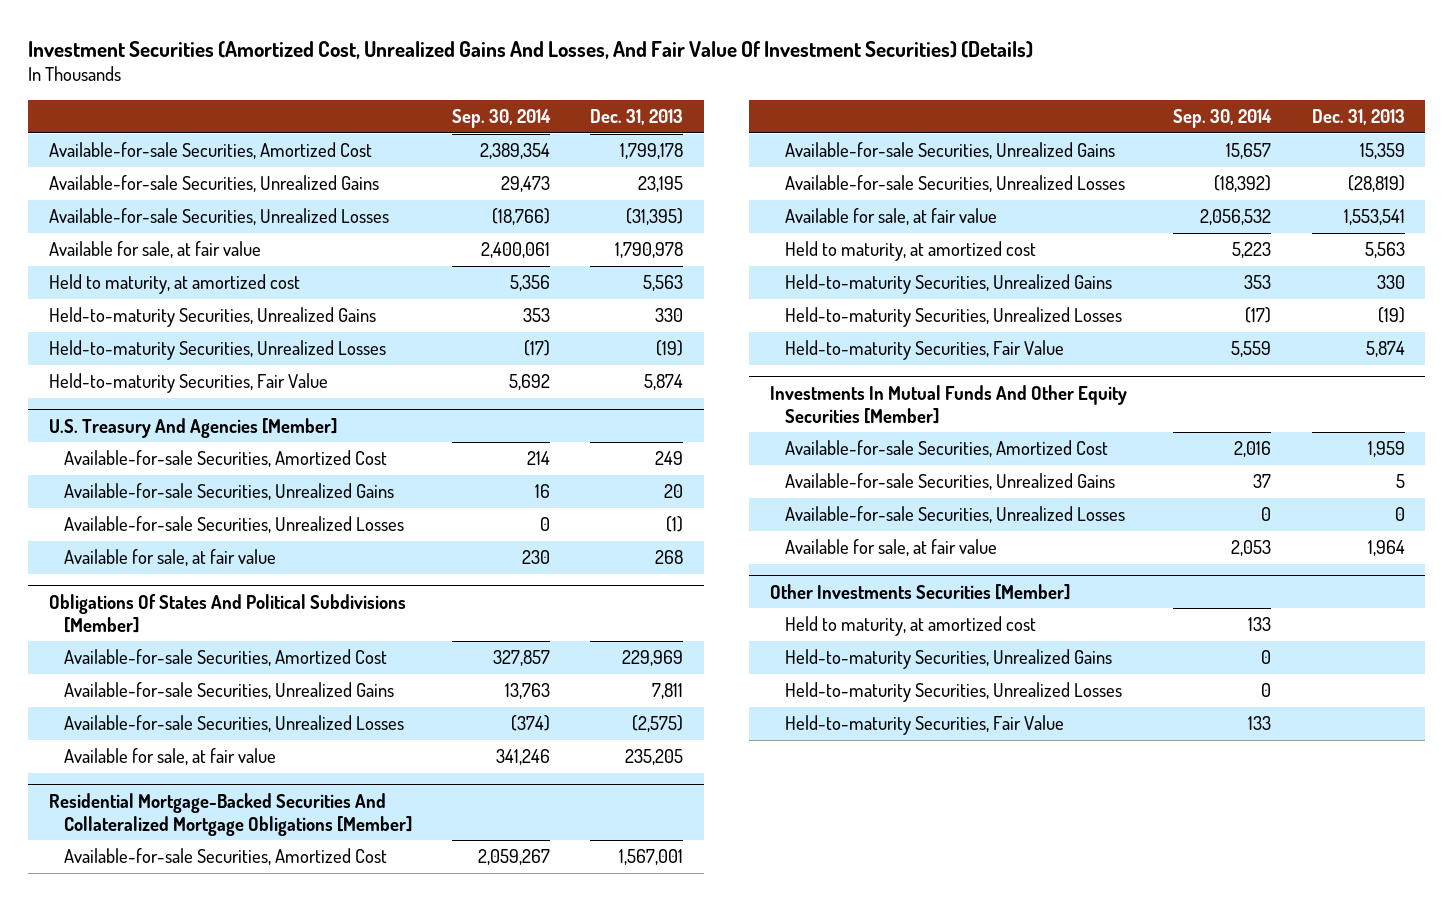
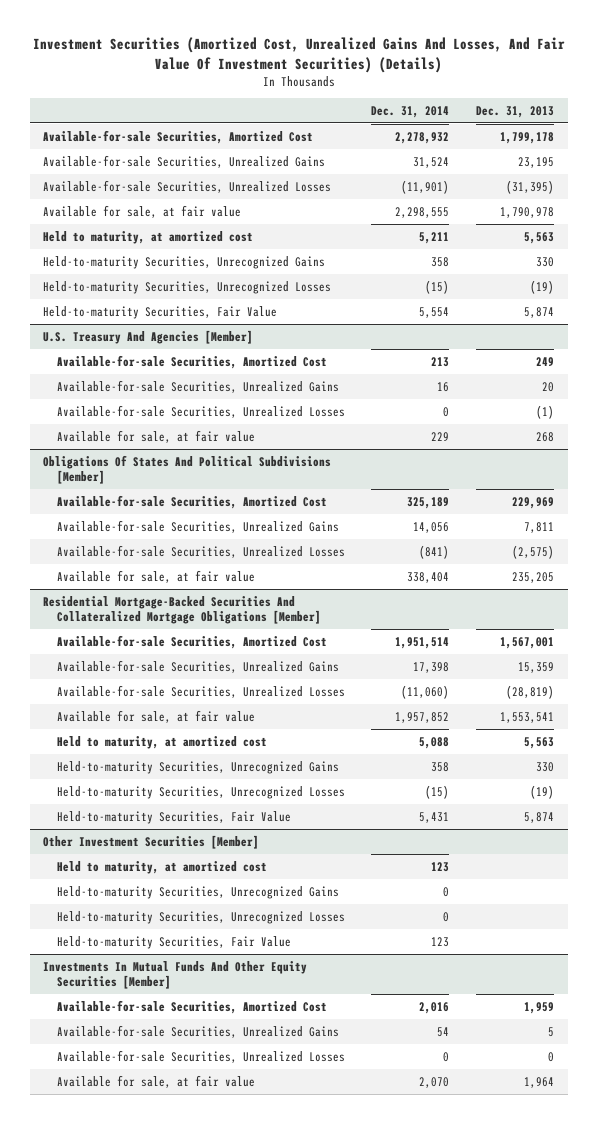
- | Sep. 30, 2014 | Dec. 31, 2013
+ | Dec. 31, 2014 | Dec. 31, 2013
- Held-to-maturity Securities, Unrealized Gains | 353 | 330
- Held-to-maturity Securities, Unrealized Losses | (17) | (19)
+ Held-to-maturity Securities, Unrecognized Gains | 358 | 330
+ Held-to-maturity Securities, Unrecognized Losses | (15) | (19)
@ Residential Mortgage-Backed Securities And Collateralized Mortgage Obligations [Member]
- Held-to-maturity Securities, Unrealized Gains | 353 | 330
- Held-to-maturity Securities, Unrealized Losses | (17) | (19)
+ Held-to-maturity Securities, Unrecognized Gains | 358 | 330
+ Held-to-maturity Securities, Unrecognized Losses | (15) | (19)
+ Other Investment Securities [Member]
+ Held to maturity, at amortized cost | 123 |
+ Held-to-maturity Securities, Unrecognized Gains | 0 |
+ Held-to-maturity Securities, Unrecognized Losses | 0 |
+ Held-to-maturity Securities, Fair Value | 123 |
- Other Investments Securities [Member]
- Held to maturity, at amortized cost | 133 |
- Held-to-maturity Securities, Unrealized Gains | 0 |
- Held-to-maturity Securities, Unrealized Losses | 0 |
- Held-to-maturity Securities, Fair Value | 133 |

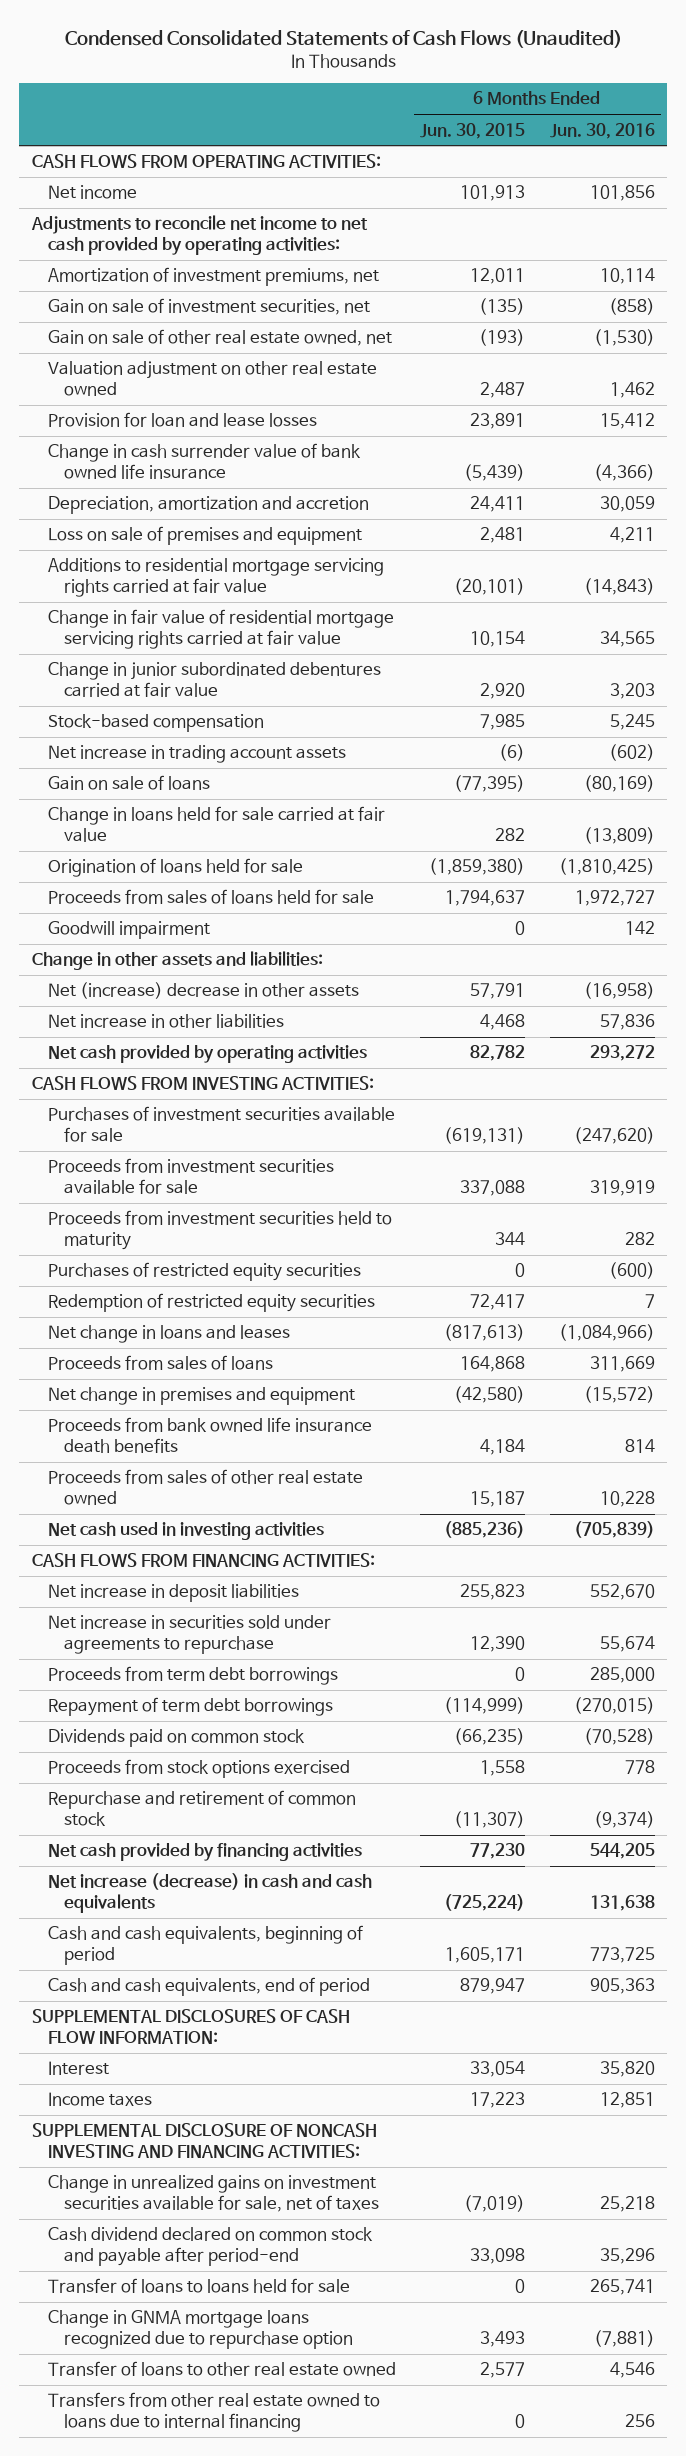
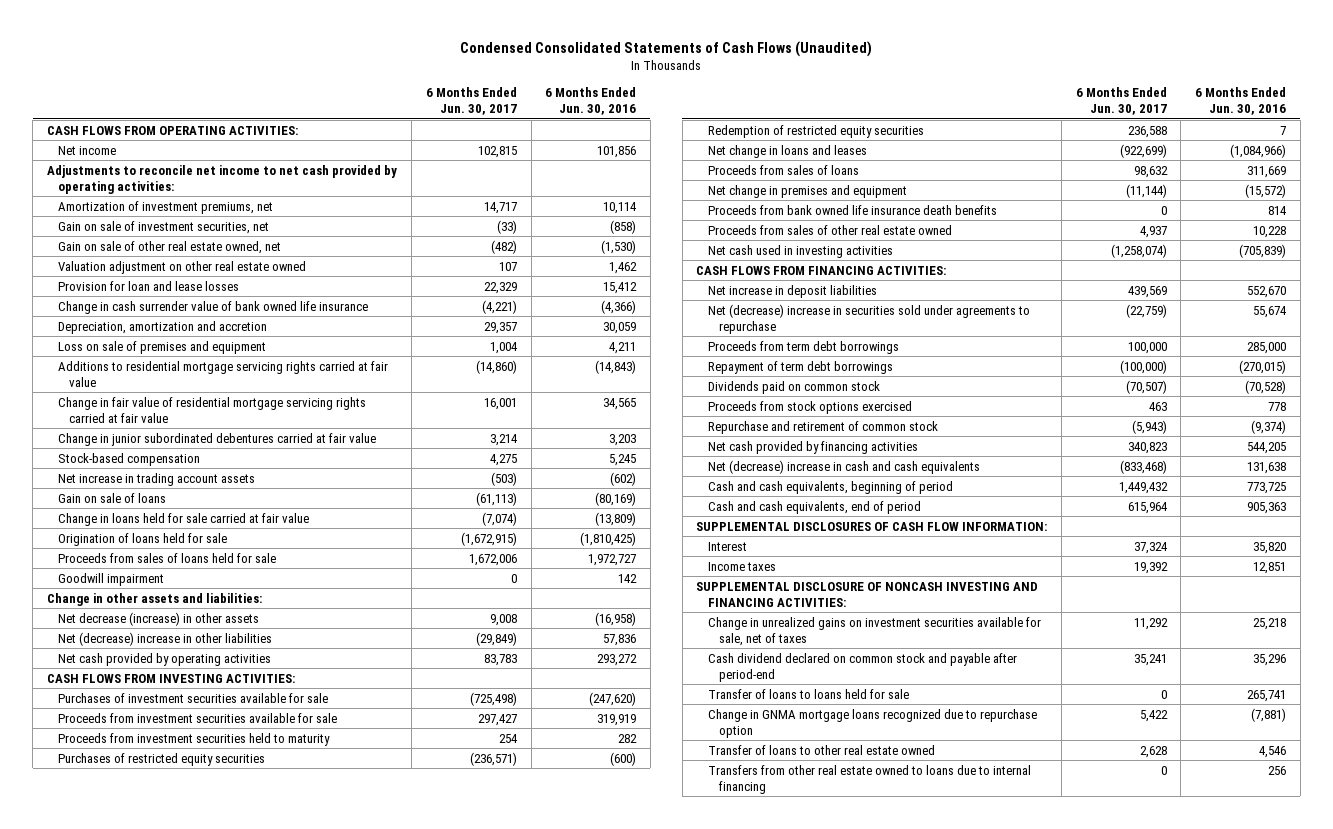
- | 6 Months Ended Jun. 30, 2015 | 6 Months Ended Jun. 30, 2016
+ | 6 Months Ended Jun. 30, 2017 | 6 Months Ended Jun. 30, 2016
- Net (increase) decrease in other assets | 57,791 | (16,958)
- Net increase in other liabilities | 4,468 | 57,836
+ Net decrease (increase) in other assets | 9,008 | (16,958)
+ Net (decrease) increase in other liabilities | (29,849) | 57,836
- Net increase in securities sold under agreements to repurchase | 12,390 | 55,674
+ Net (decrease) increase in securities sold under agreements to repurchase | (22,759) | 55,674
- Net increase (decrease) in cash and cash equivalents | (725,224) | 131,638
+ Net (decrease) increase in cash and cash equivalents | (833,468) | 131,638

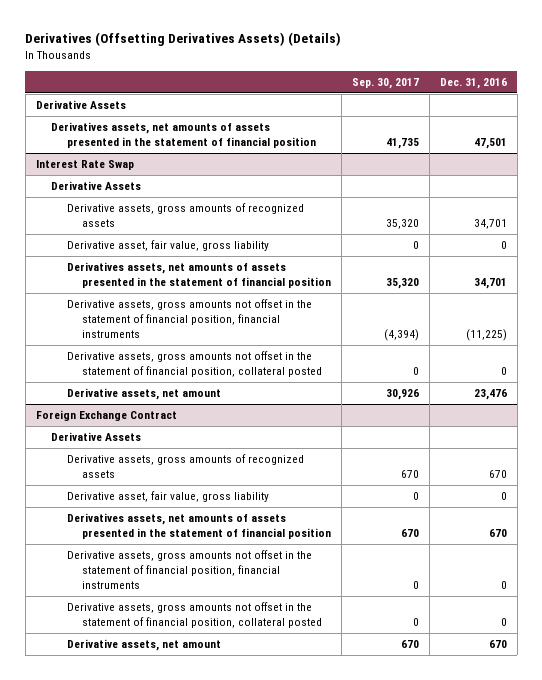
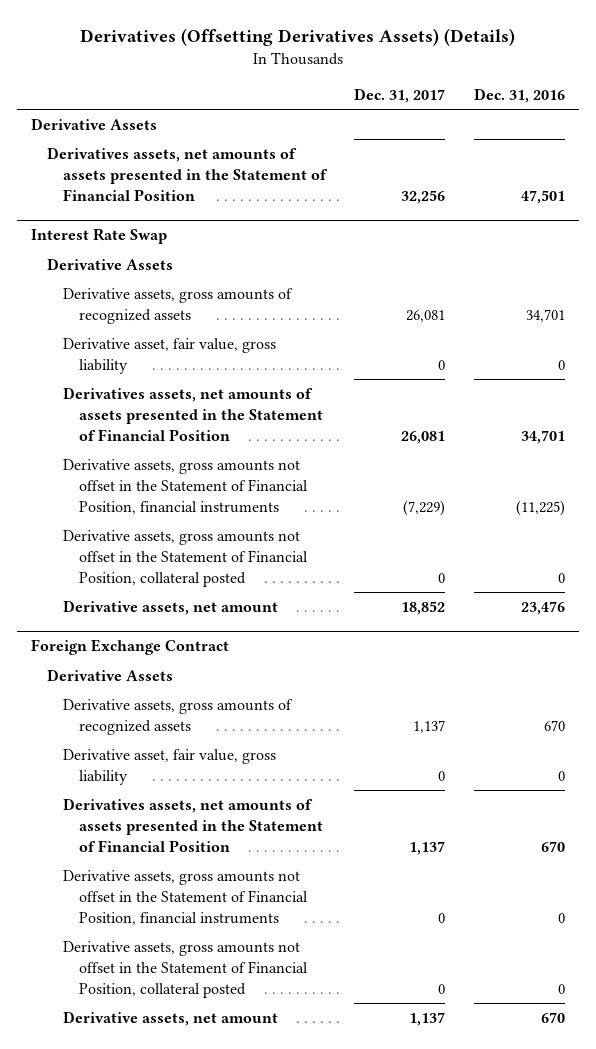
- | Sep. 30, 2017 | Dec. 31, 2016
+ | Dec. 31, 2017 | Dec. 31, 2016
- Derivatives assets, net amounts of assets presented in the statement of financial position | 41,735 | 47,501
+ Derivatives assets, net amounts of assets presented in the Statement of Financial Position | 32,256 | 47,501
@ Interest Rate Swap
- Derivatives assets, net amounts of assets presented in the statement of financial position | 35,320 | 34,701
- Derivative assets, gross amounts not offset in the statement of financial position, financial instruments | (4,394) | (11,225)
- Derivative assets, gross amounts not offset in the statement of financial position, collateral posted | 0 | 0
+ Derivatives assets, net amounts of assets presented in the Statement of Financial Position | 26,081 | 34,701
+ Derivative assets, gross amounts not offset in the Statement of Financial Position, financial instruments | (7,229) | (11,225)
+ Derivative assets, gross amounts not offset in the Statement of Financial Position, collateral posted | 0 | 0
@ Foreign Exchange Contract
- Derivatives assets, net amounts of assets presented in the statement of financial position | 670 | 670
- Derivative assets, gross amounts not offset in the statement of financial position, financial instruments | 0 | 0
- Derivative assets, gross amounts not offset in the statement of financial position, collateral posted | 0 | 0
+ Derivatives assets, net amounts of assets presented in the Statement of Financial Position | 1,137 | 670
+ Derivative assets, gross amounts not offset in the Statement of Financial Position, financial instruments | 0 | 0
+ Derivative assets, gross amounts not offset in the Statement of Financial Position, collateral posted | 0 | 0

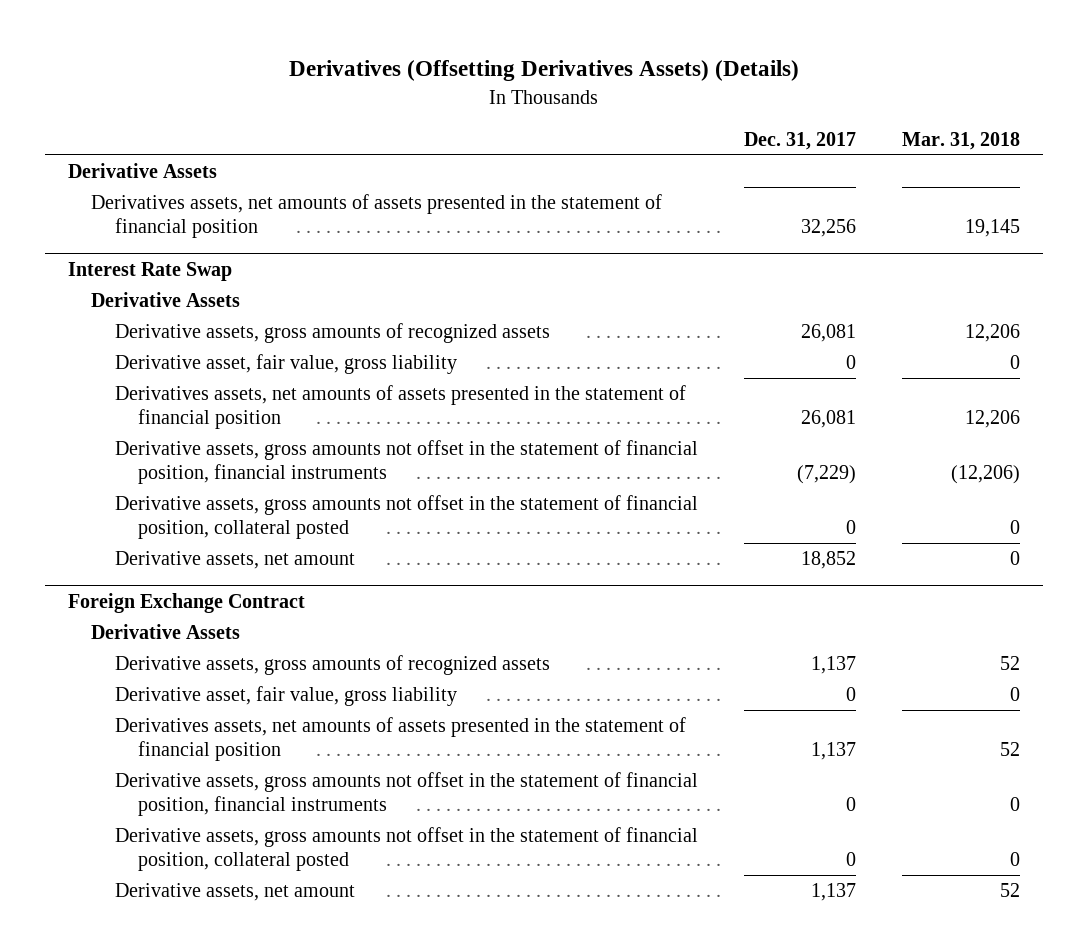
- | Dec. 31, 2017 | Dec. 31, 2016
+ | Dec. 31, 2017 | Mar. 31, 2018
- Derivatives assets, net amounts of assets presented in the Statement of Financial Position | 32,256 | 47,501
+ Derivatives assets, net amounts of assets presented in the statement of financial position | 32,256 | 19,145
@ Interest Rate Swap
- Derivatives assets, net amounts of assets presented in the Statement of Financial Position | 26,081 | 34,701
- Derivative assets, gross amounts not offset in the Statement of Financial Position, financial instruments | (7,229) | (11,225)
- Derivative assets, gross amounts not offset in the Statement of Financial Position, collateral posted | 0 | 0
+ Derivatives assets, net amounts of assets presented in the statement of financial position | 26,081 | 12,206
+ Derivative assets, gross amounts not offset in the statement of financial position, financial instruments | (7,229) | (12,206)
+ Derivative assets, gross amounts not offset in the statement of financial position, collateral posted | 0 | 0
@ Foreign Exchange Contract
- Derivatives assets, net amounts of assets presented in the Statement of Financial Position | 1,137 | 670
- Derivative assets, gross amounts not offset in the Statement of Financial Position, financial instruments | 0 | 0
- Derivative assets, gross amounts not offset in the Statement of Financial Position, collateral posted | 0 | 0
+ Derivatives assets, net amounts of assets presented in the statement of financial position | 1,137 | 52
+ Derivative assets, gross amounts not offset in the statement of financial position, financial instruments | 0 | 0
+ Derivative assets, gross amounts not offset in the statement of financial position, collateral posted | 0 | 0

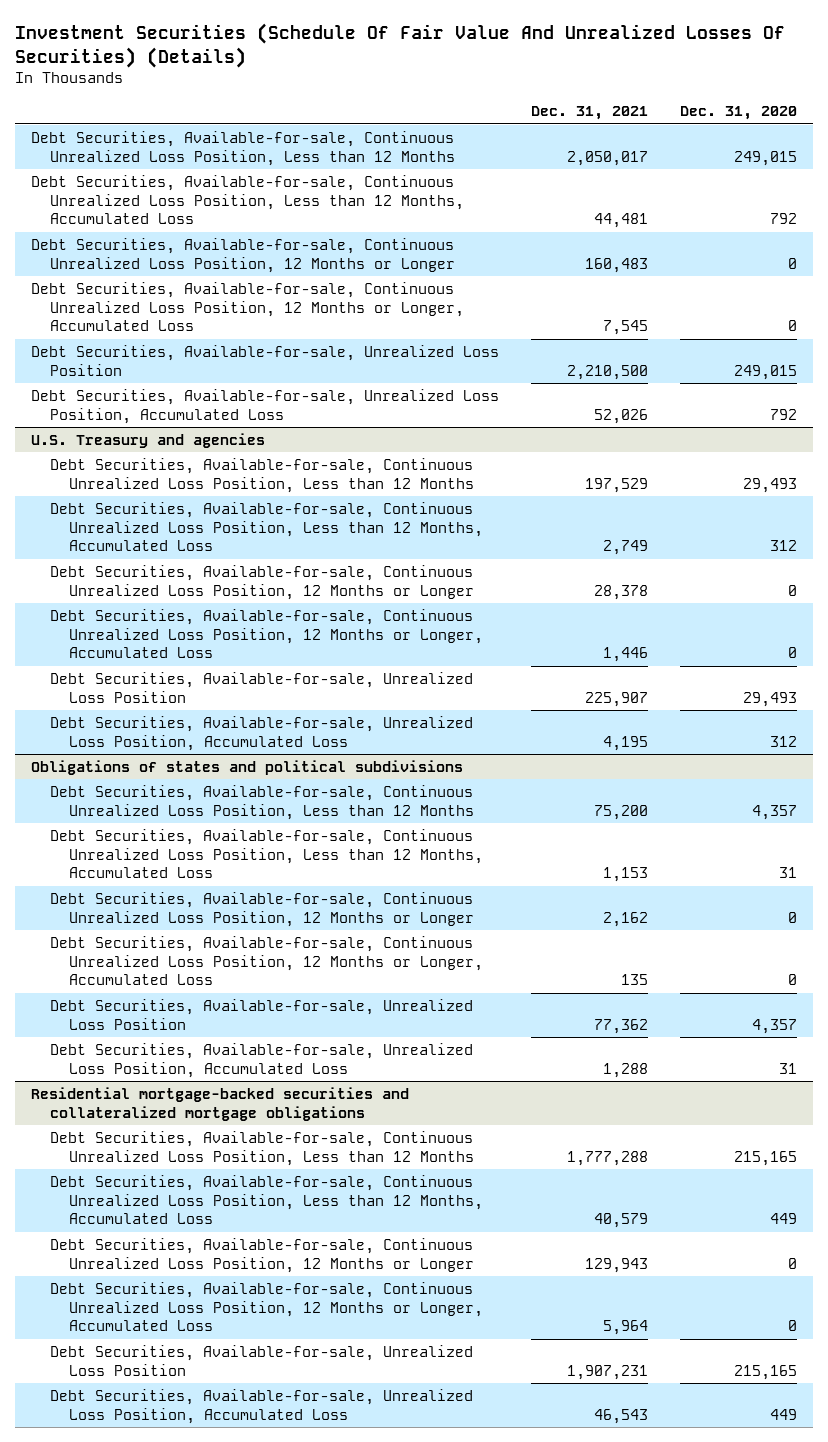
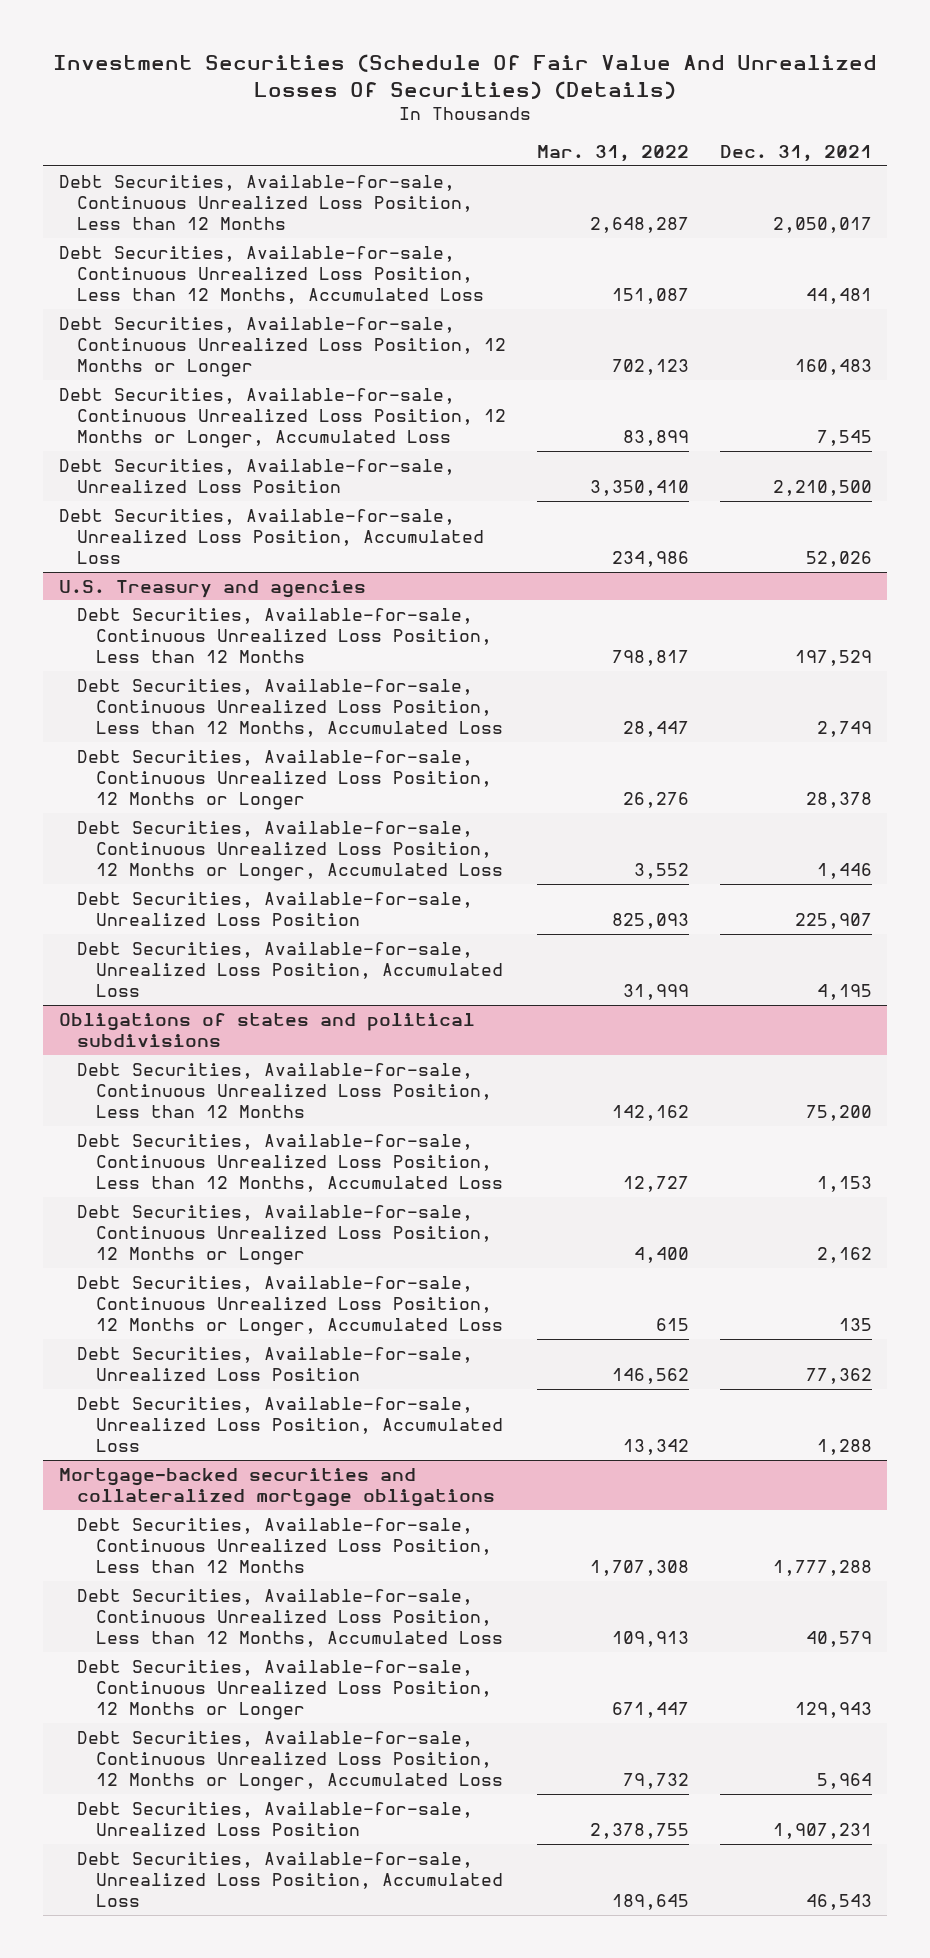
- | Dec. 31, 2021 | Dec. 31, 2020
+ | Mar. 31, 2022 | Dec. 31, 2021
- Residential mortgage-backed securities and collateralized mortgage obligations
+ Mortgage-backed securities and collateralized mortgage obligations

